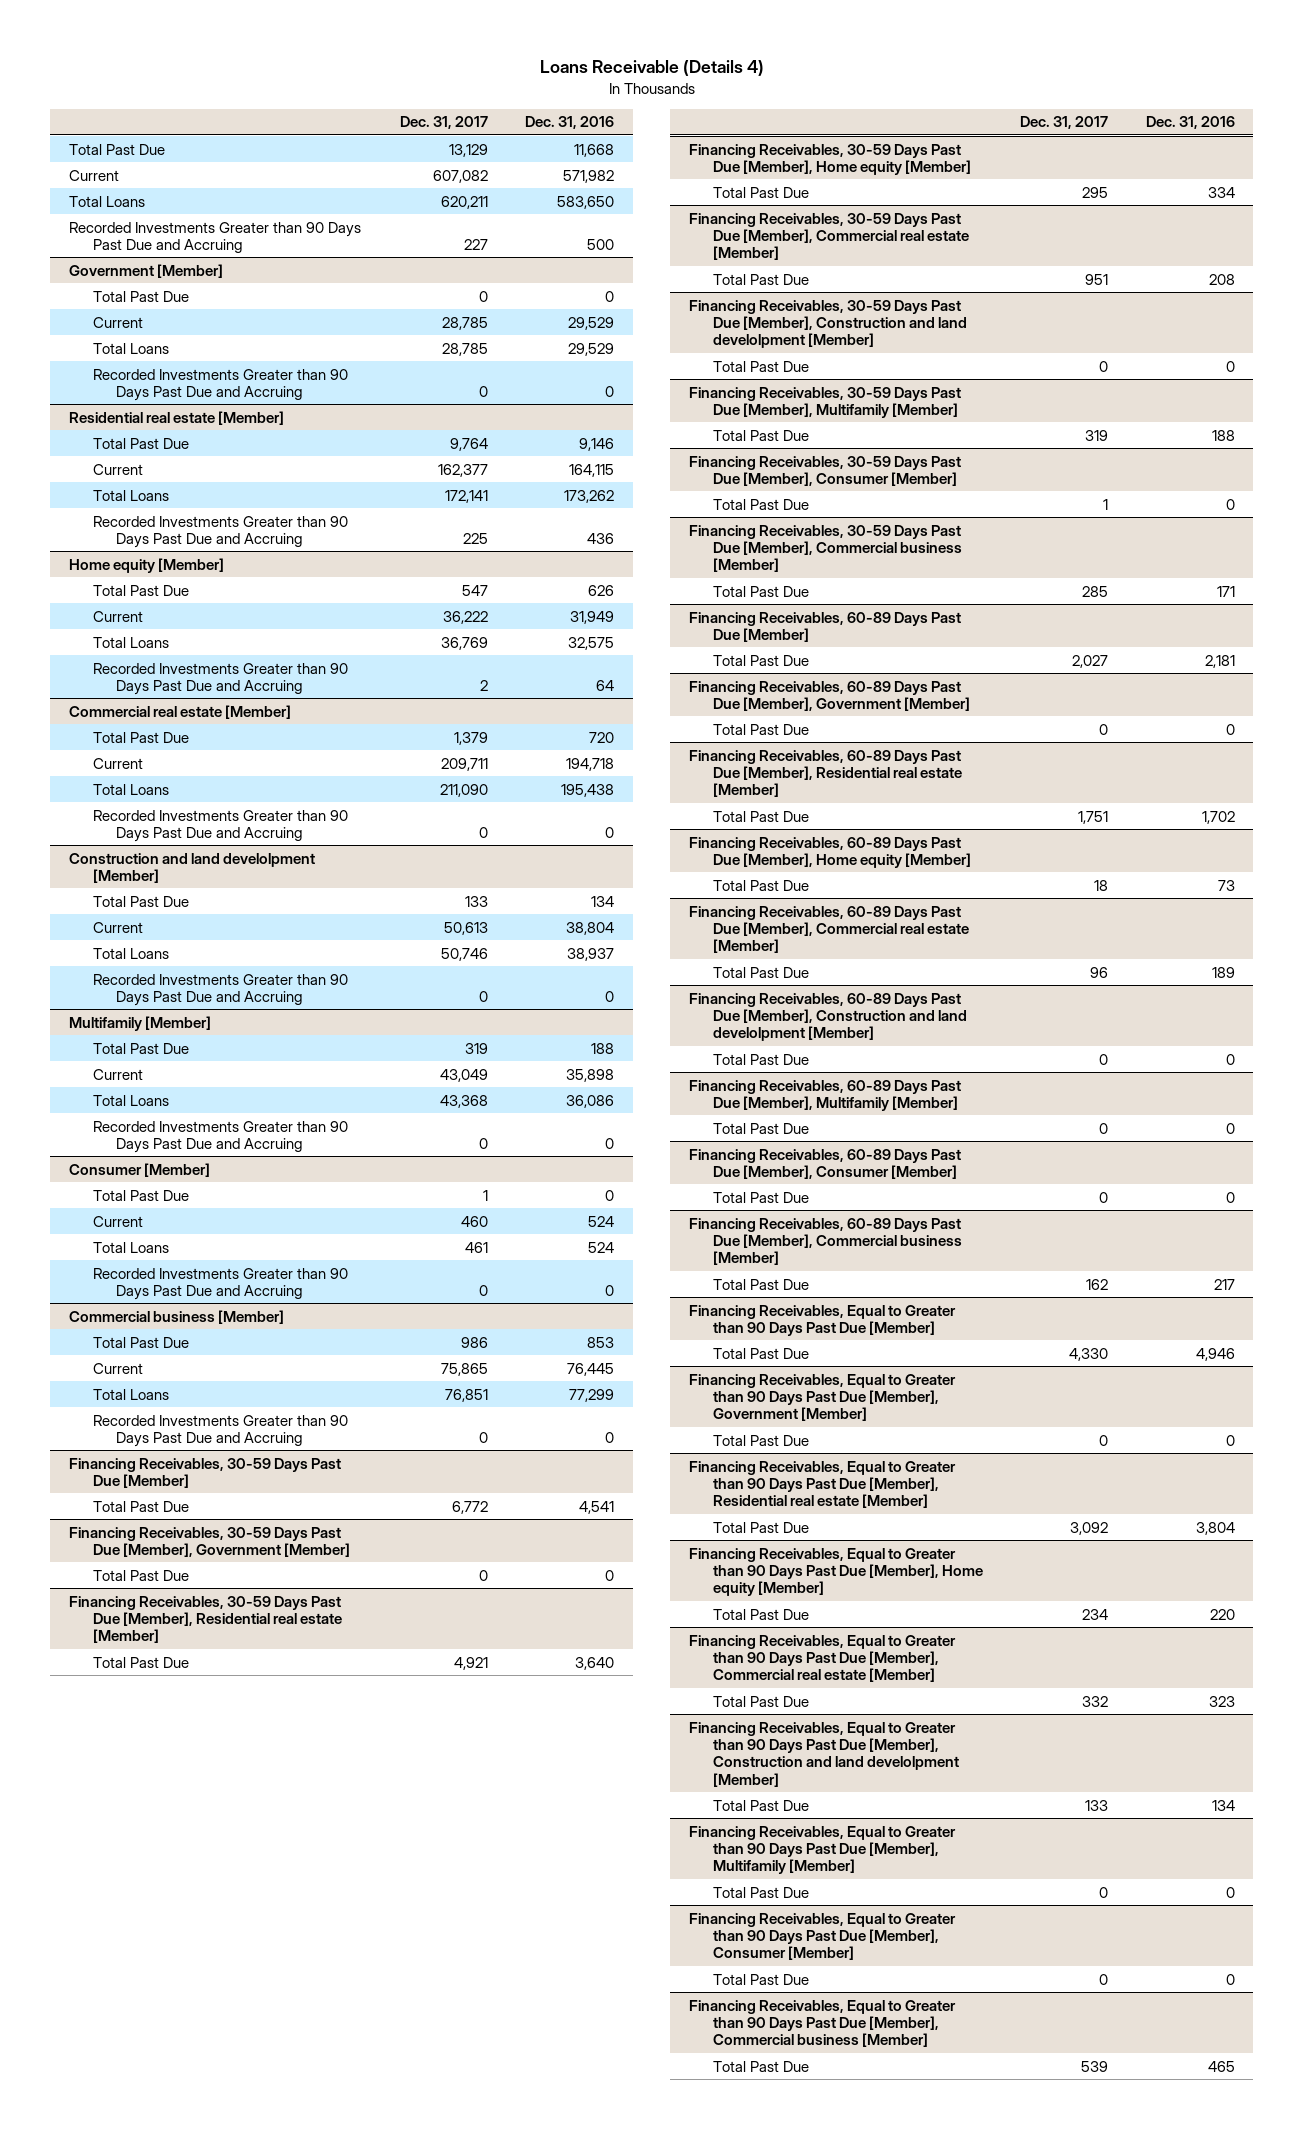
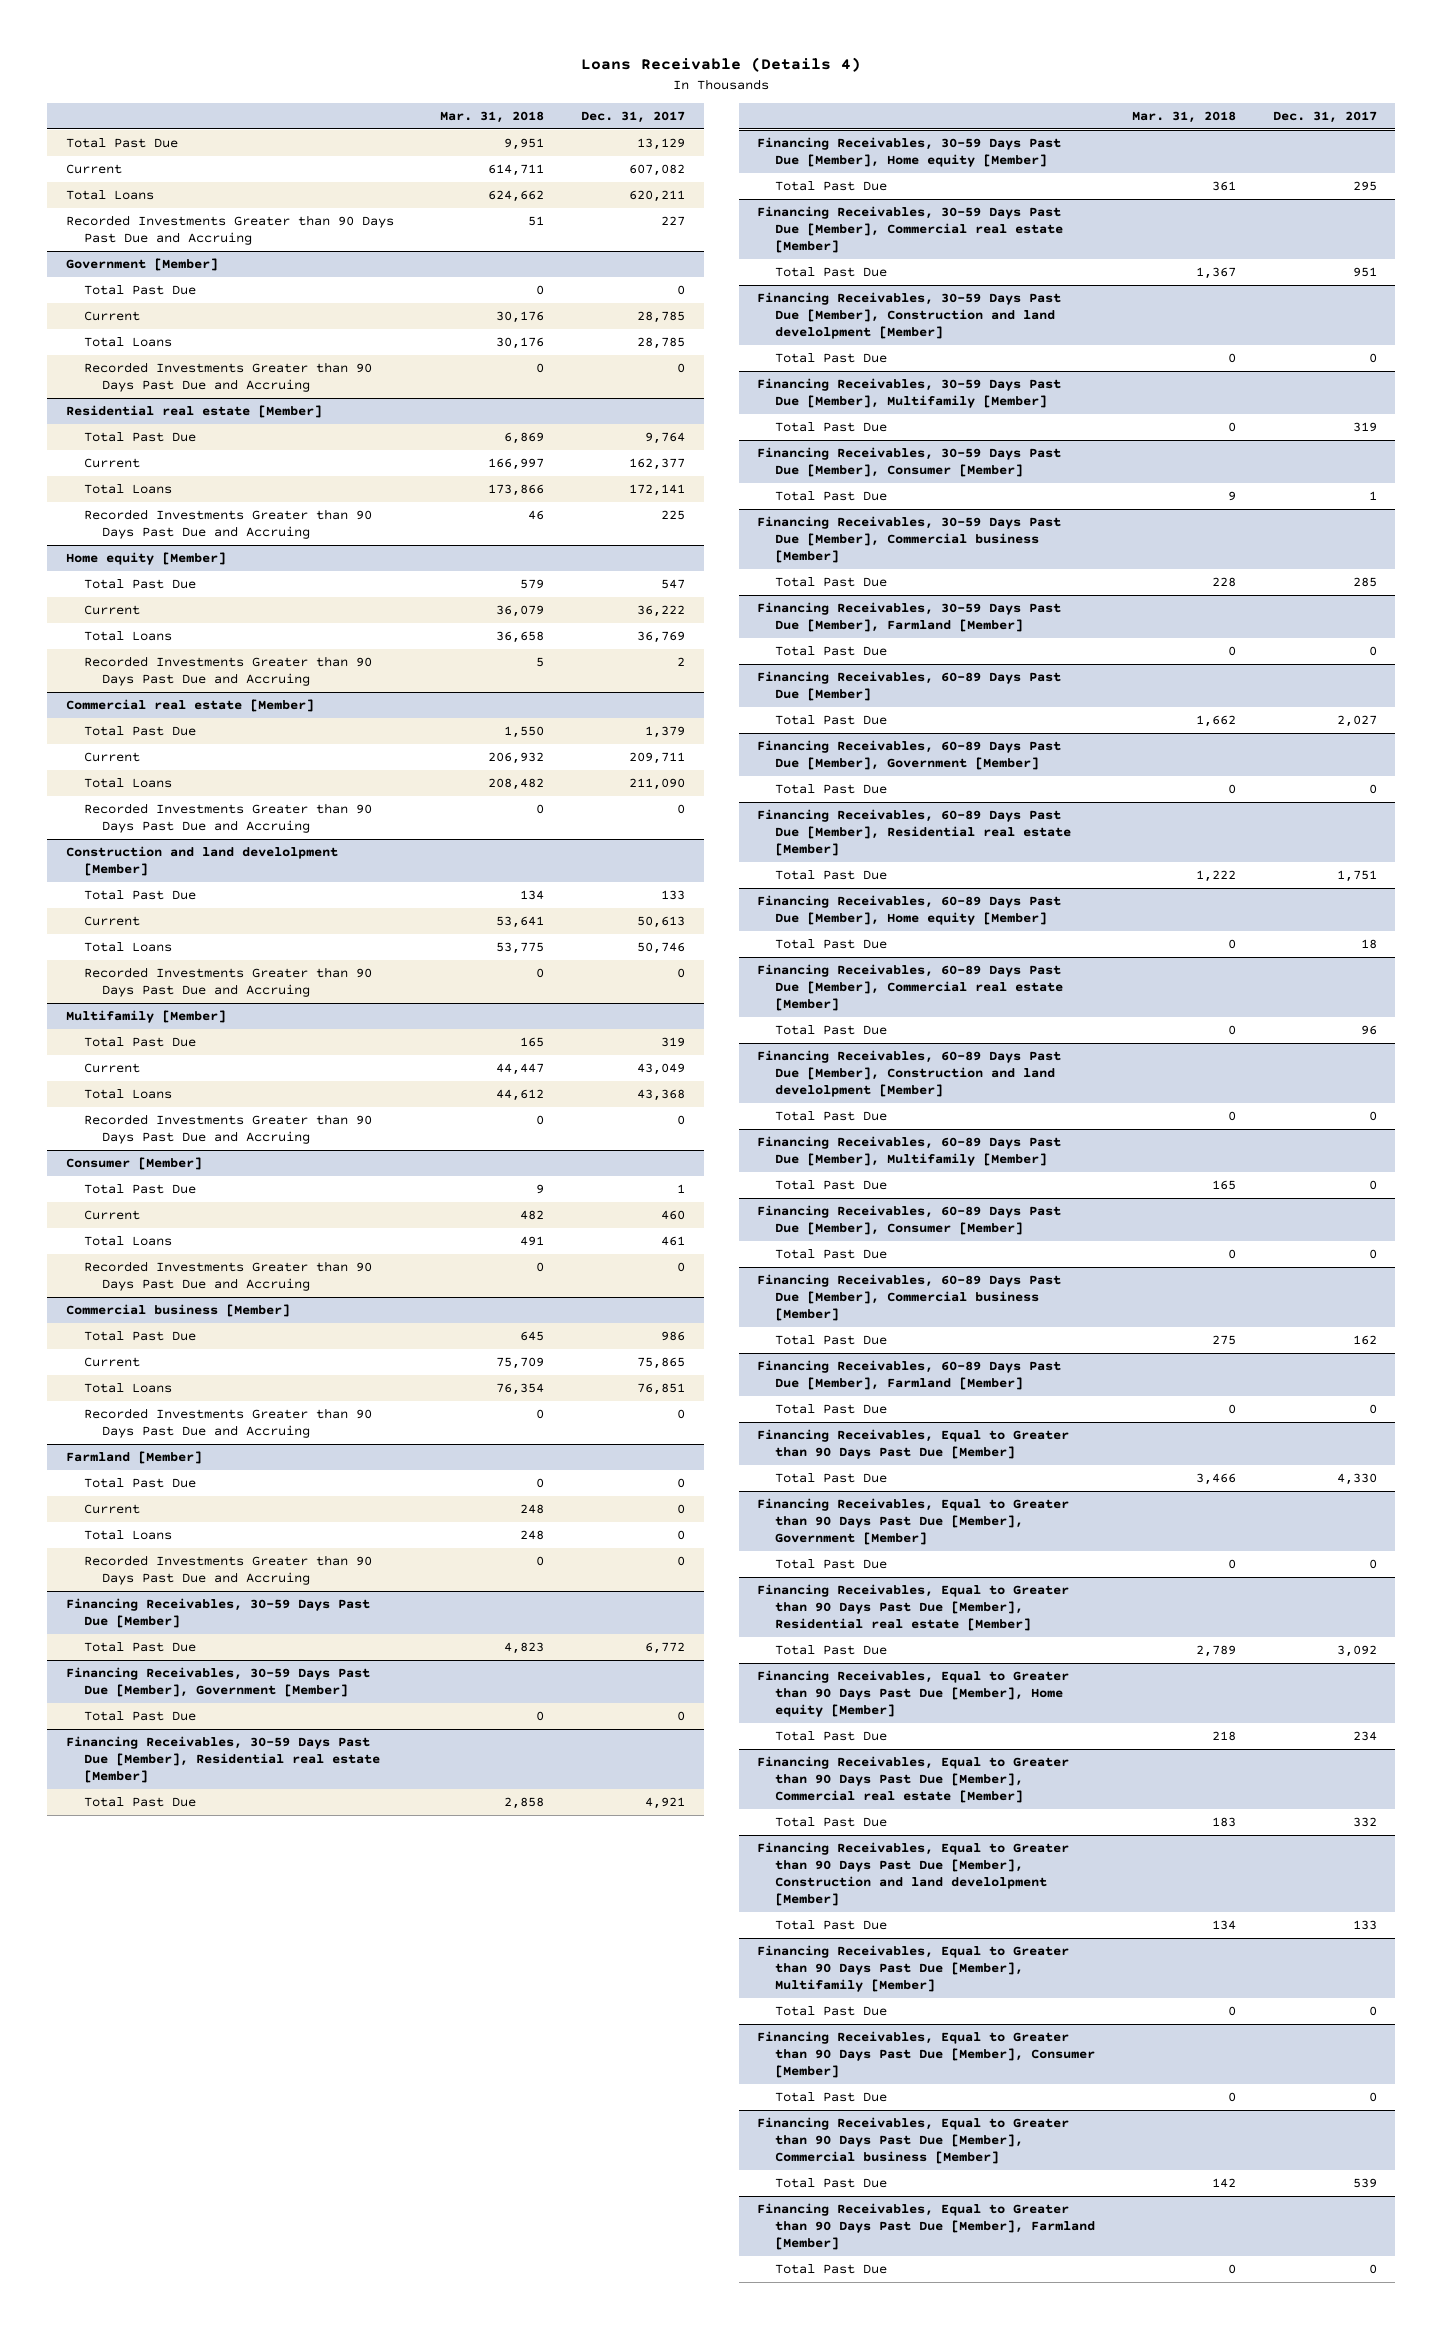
- | Dec. 31, 2017 | Dec. 31, 2016
+ | Mar. 31, 2018 | Dec. 31, 2017
+ Farmland [Member]
+ Total Past Due | 0 | 0
+ Current | 248 | 0
+ Total Loans | 248 | 0
+ Recorded Investments Greater than 90 Days Past Due and Accruing | 0 | 0
+ Financing Receivables, 30-59 Days Past Due [Member], Farmland [Member]
+ Total Past Due | 0 | 0
+ Financing Receivables, 60-89 Days Past Due [Member], Farmland [Member]
+ Total Past Due | 0 | 0
+ Financing Receivables, Equal to Greater than 90 Days Past Due [Member], Farmland [Member]
+ Total Past Due | 0 | 0

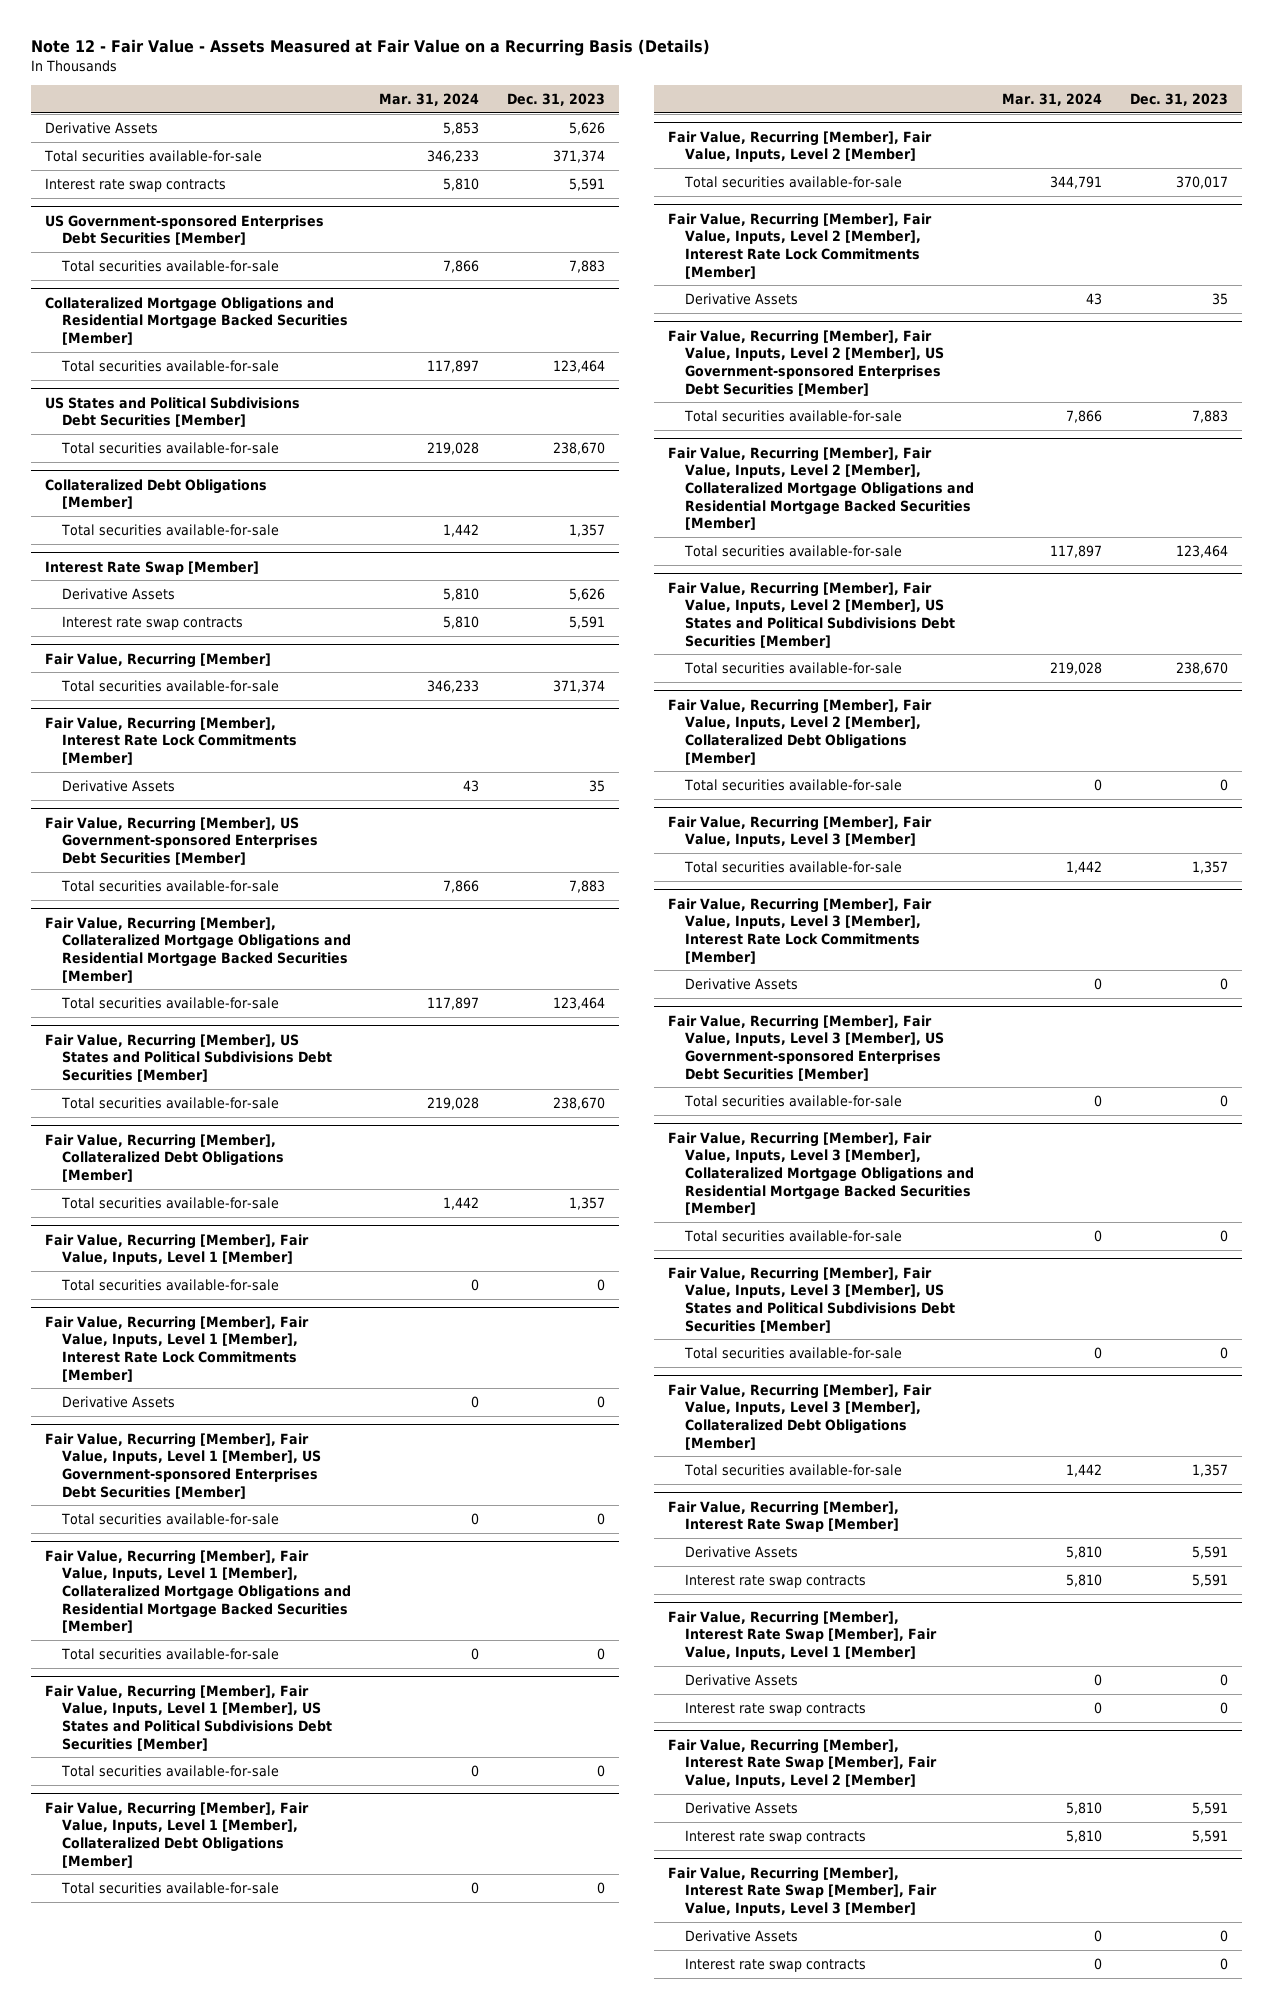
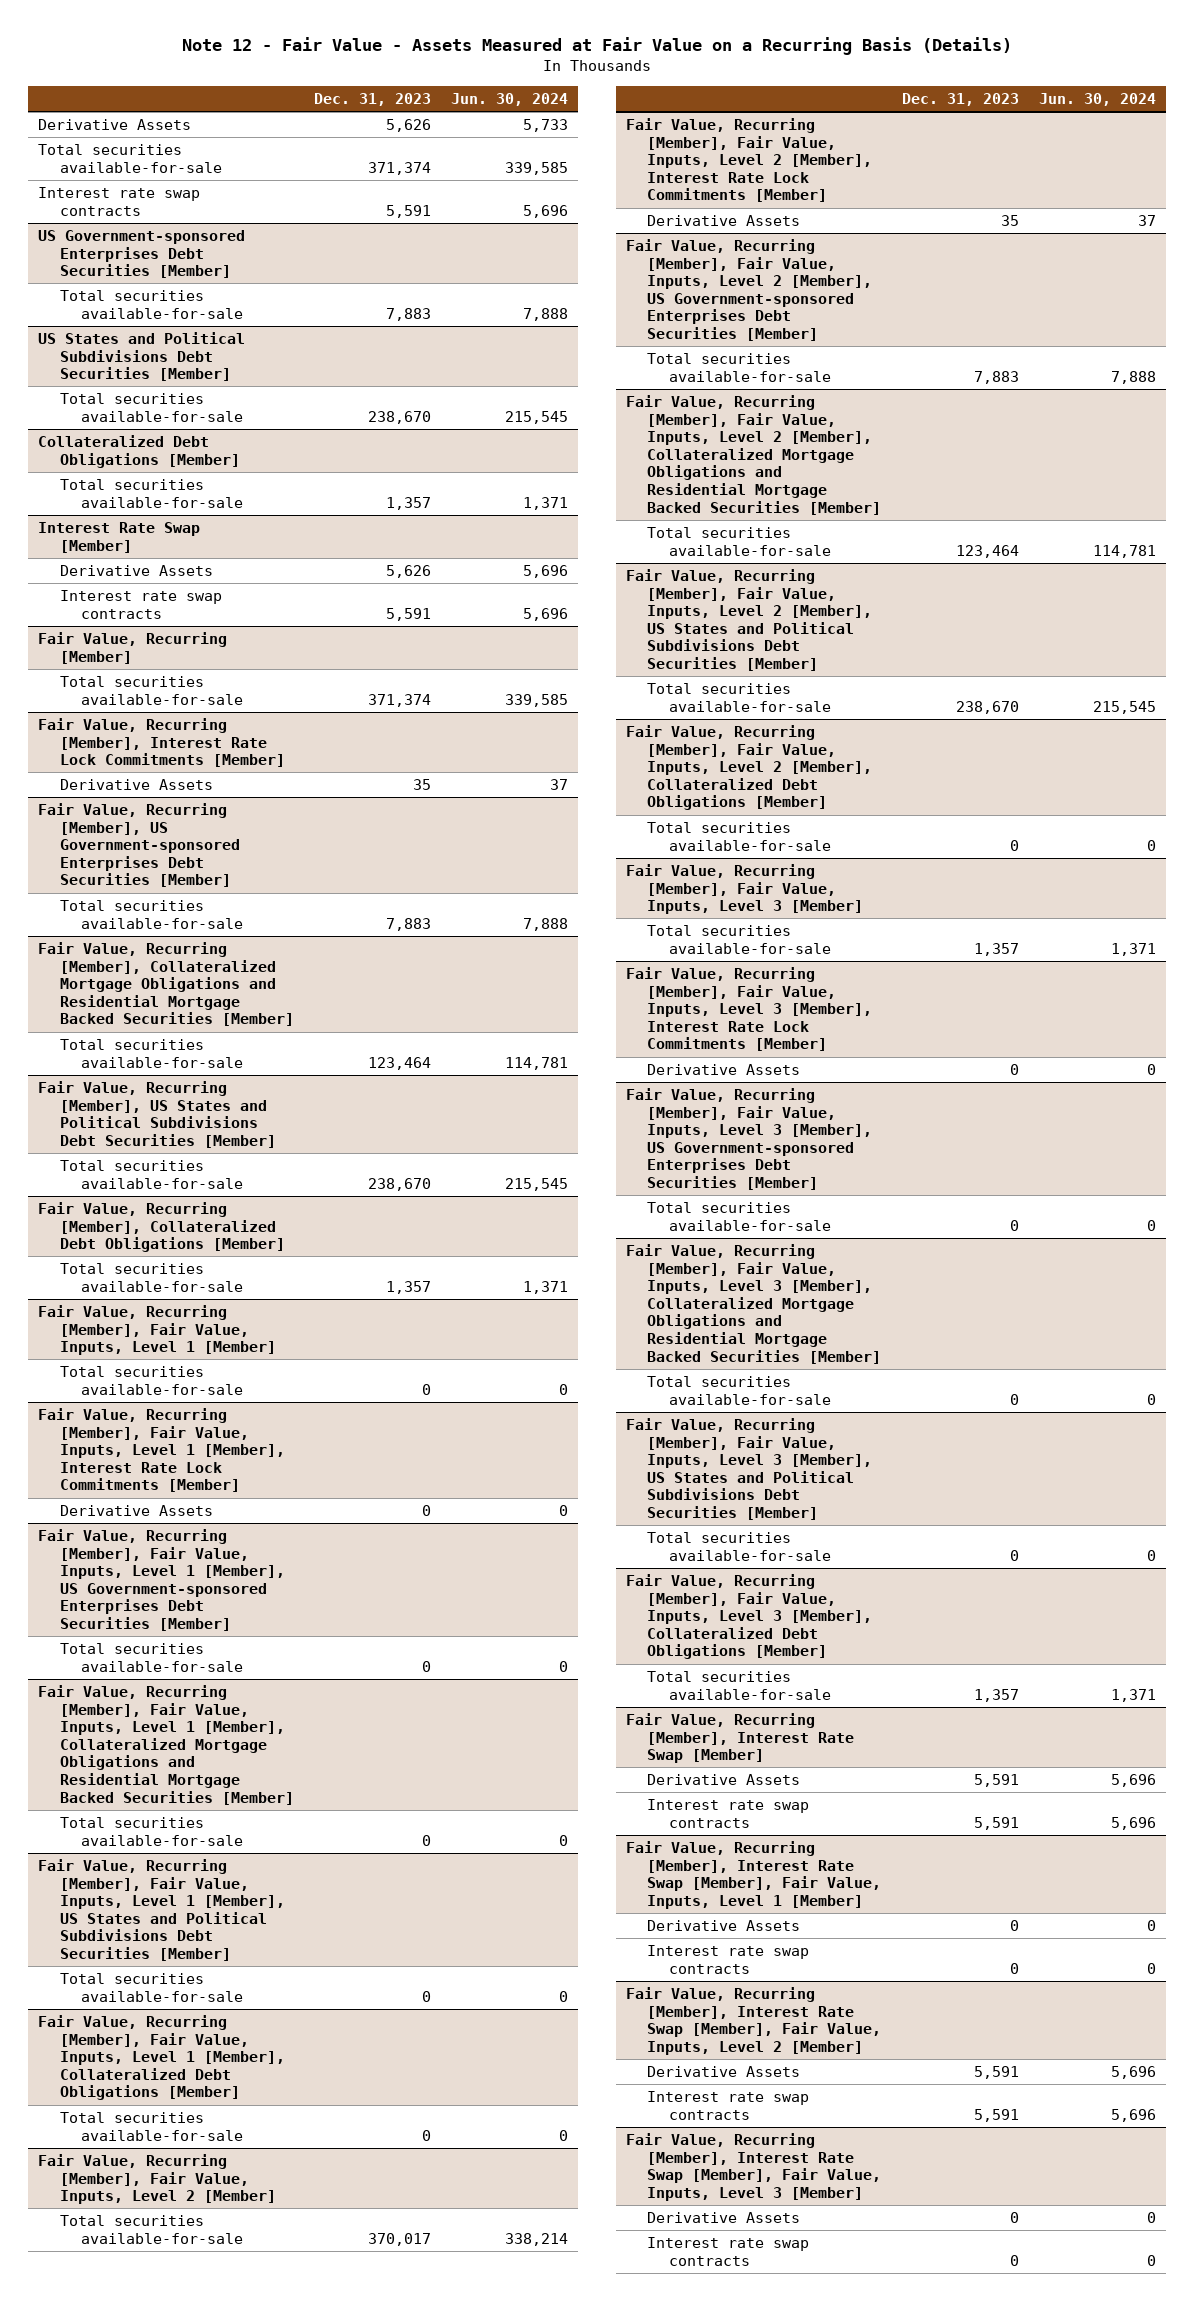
- | Mar. 31, 2024 | Dec. 31, 2023
+ | Dec. 31, 2023 | Jun. 30, 2024
- Collateralized Mortgage Obligations and Residential Mortgage Backed Securities [Member]
- Total securities available-for-sale | 117,897 | 123,464

